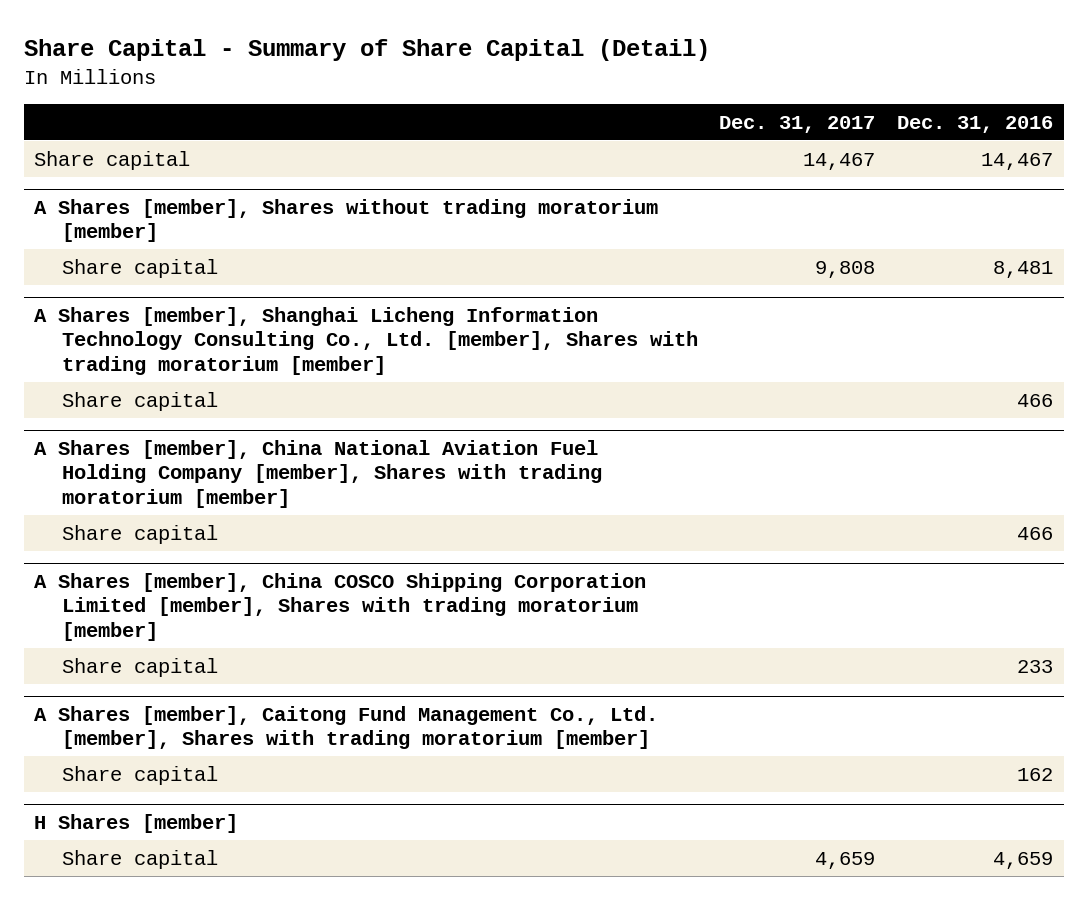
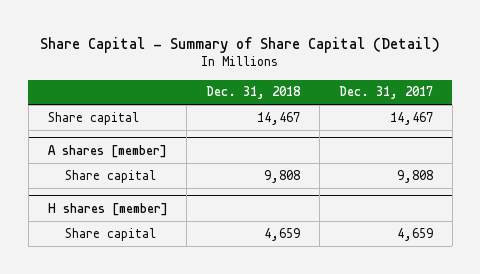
- | Dec. 31, 2017 | Dec. 31, 2016
+ | Dec. 31, 2018 | Dec. 31, 2017
- A Shares [member], Shares without trading moratorium [member]
+ A shares [member]
- A Shares [member], Shanghai Licheng Information Technology Consulting Co., Ltd. [member], Shares with trading moratorium [member]
- Share capital | | 466
- A Shares [member], China National Aviation Fuel Holding Company [member], Shares with trading moratorium [member]
- Share capital | | 466
- A Shares [member], China COSCO Shipping Corporation Limited [member], Shares with trading moratorium [member]
- Share capital | | 233
- A Shares [member], Caitong Fund Management Co., Ltd. [member], Shares with trading moratorium [member]
- Share capital | | 162
- H Shares [member]
+ H shares [member]

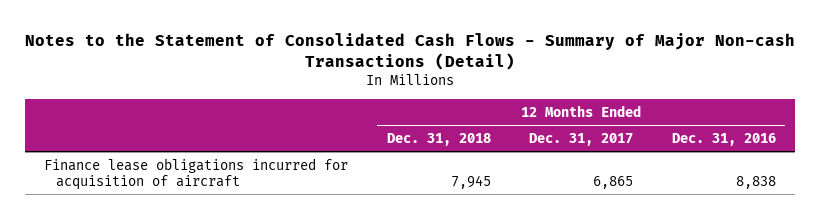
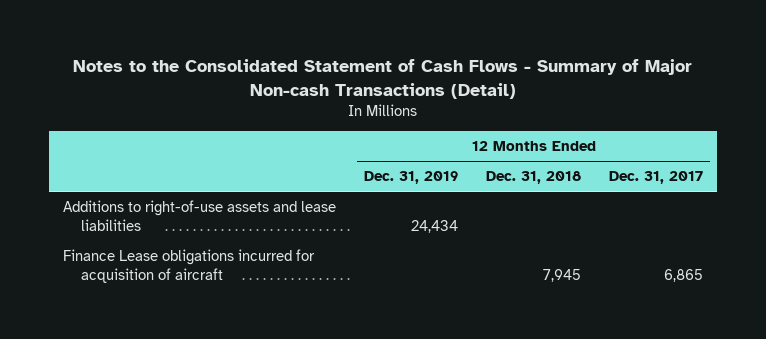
- Notes to the Statement of Consolidated Cash Flows - Summary of Major Non-cash Transactions (Detail)
+ Notes to the Consolidated Statement of Cash Flows - Summary of Major Non-cash Transactions (Detail)
- | 12 Months Ended Dec. 31, 2018 | 12 Months Ended Dec. 31, 2017 | 12 Months Ended Dec. 31, 2016
+ | 12 Months Ended Dec. 31, 2019 | 12 Months Ended Dec. 31, 2018 | 12 Months Ended Dec. 31, 2017
- Finance lease obligations incurred for acquisition of aircraft | 7,945 | 6,865 | 8,838
+ Additions to right-of-use assets and lease liabilities | 24,434 | |
+ Finance Lease obligations incurred for acquisition of aircraft | | 7,945 | 6,865

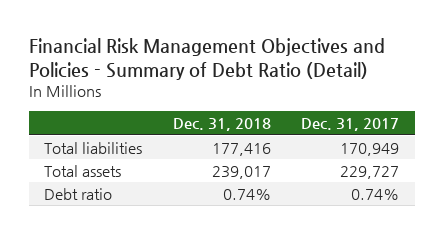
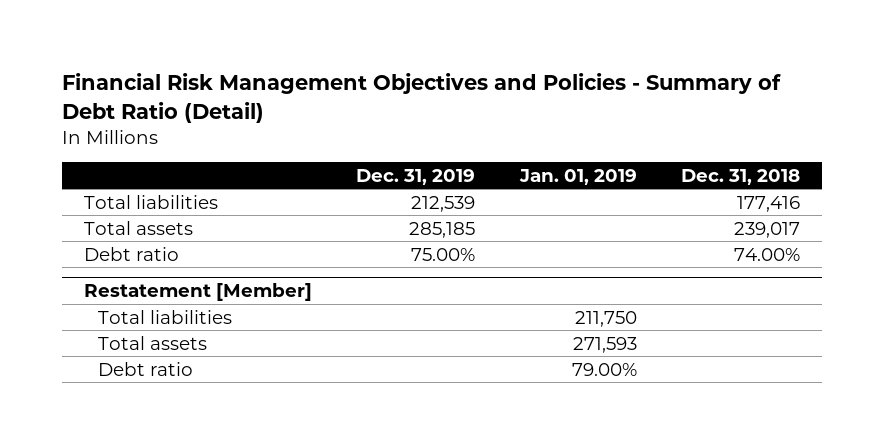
- | Dec. 31, 2018 | Dec. 31, 2017
+ | Dec. 31, 2019 | Jan. 01, 2019 | Dec. 31, 2018
- Debt ratio | 0.74% | 0.74%
+ Debt ratio | 75.00% | | 74.00%
+ Restatement [Member]
+ Total liabilities | | 211,750 |
+ Total assets | | 271,593 |
+ Debt ratio | | 79.00% |

